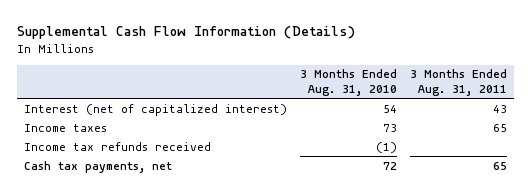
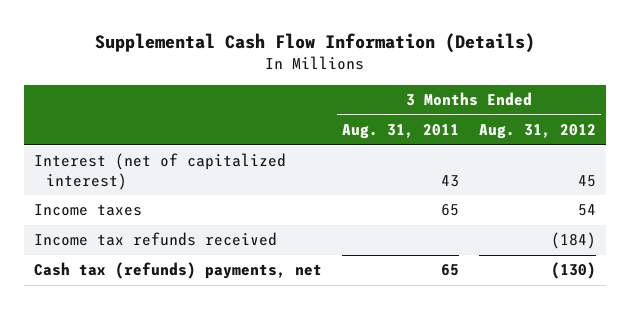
- | 3 Months Ended Aug. 31, 2010 | 3 Months Ended Aug. 31, 2011
+ | 3 Months Ended Aug. 31, 2011 | 3 Months Ended Aug. 31, 2012
- Cash tax payments, net | 72 | 65
+ Cash tax (refunds) payments, net | 65 | (130)

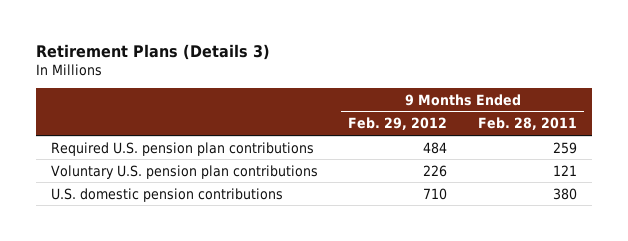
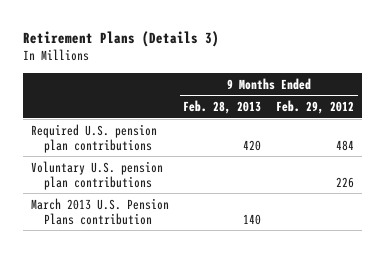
- | 9 Months Ended Feb. 29, 2012 | 9 Months Ended Feb. 28, 2011
+ | 9 Months Ended Feb. 28, 2013 | 9 Months Ended Feb. 29, 2012
- U.S. domestic pension contributions | 710 | 380
+ March 2013 U.S. Pension Plans contribution | 140 |

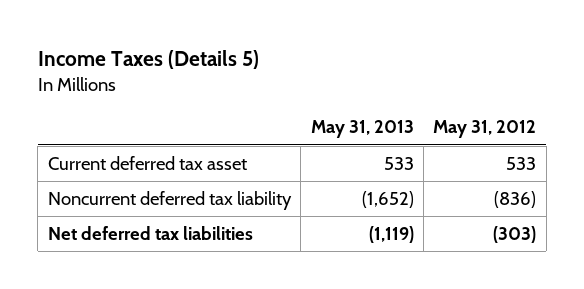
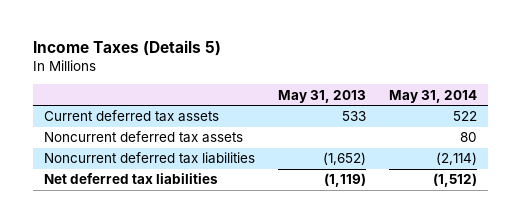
- | May 31, 2013 | May 31, 2012
+ | May 31, 2013 | May 31, 2014
- Current deferred tax asset | 533 | 533
- Noncurrent deferred tax liability | (1,652) | (836)
+ Current deferred tax assets | 533 | 522
+ Noncurrent deferred tax assets | | 80
+ Noncurrent deferred tax liabilities | (1,652) | (2,114)

